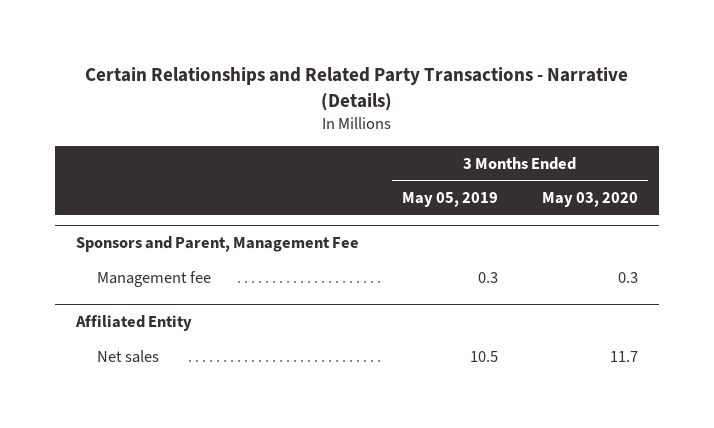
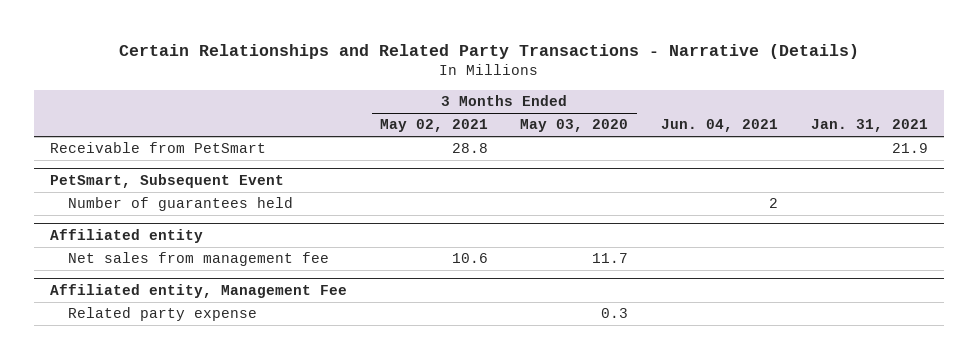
- | 3 Months Ended May 05, 2019 | 3 Months Ended May 03, 2020
+ | 3 Months Ended May 02, 2021 | 3 Months Ended May 03, 2020 | Jun. 04, 2021 | Jan. 31, 2021
- Sponsors and Parent, Management Fee
- Management fee | 0.3 | 0.3
- Affiliated Entity
- Net sales | 10.5 | 11.7
+ Receivable from PetSmart | 28.8 | | | 21.9
+ PetSmart, Subsequent Event
+ Number of guarantees held | | | 2 |
+ Affiliated entity
+ Net sales from management fee | 10.6 | 11.7 | |
+ Affiliated entity, Management Fee
+ Related party expense | | 0.3 | |

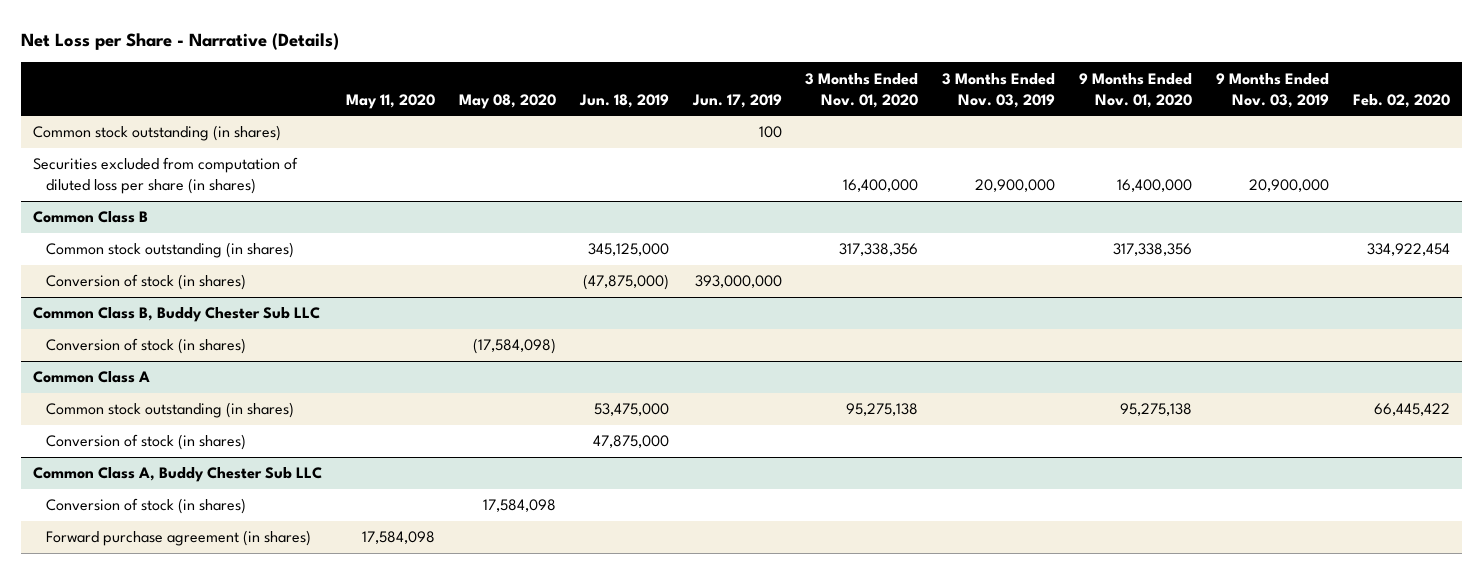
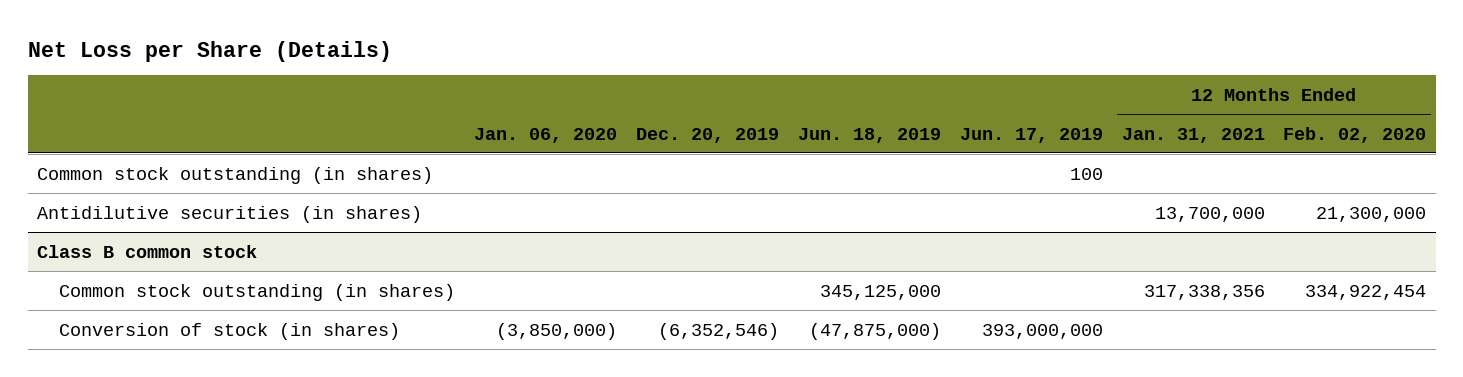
- Net Loss per Share - Narrative (Details)
+ Net Loss per Share (Details)
- | May 11, 2020 | May 08, 2020 | Jun. 18, 2019 | Jun. 17, 2019 | 3 Months Ended Nov. 01, 2020 | 3 Months Ended Nov. 03, 2019 | 9 Months Ended Nov. 01, 2020 | 9 Months Ended Nov. 03, 2019 | Feb. 02, 2020
+ | Jan. 06, 2020 | Dec. 20, 2019 | Jun. 18, 2019 | Jun. 17, 2019 | 12 Months Ended Jan. 31, 2021 | 12 Months Ended Feb. 02, 2020
- Securities excluded from computation of diluted loss per share (in shares) | | | | | 16,400,000 | 20,900,000 | 16,400,000 | 20,900,000 |
- Common Class B
+ Antidilutive securities (in shares) | | | | | 13,700,000 | 21,300,000
+ Class B common stock
- Common Class B, Buddy Chester Sub LLC
- Conversion of stock (in shares) | | (17,584,098) | | | | | | |
- Common Class A
- Common stock outstanding (in shares) | | | 53,475,000 | | 95,275,138 | | 95,275,138 | | 66,445,422
- Conversion of stock (in shares) | | | 47,875,000 | | | | | |
- Common Class A, Buddy Chester Sub LLC
- Conversion of stock (in shares) | | 17,584,098 | | | | | | |
- Forward purchase agreement (in shares) | 17,584,098 | | | | | | | |

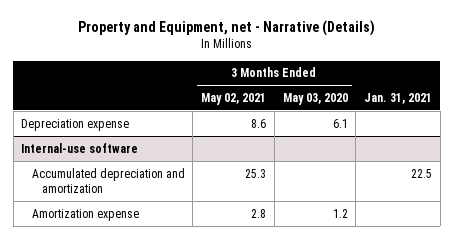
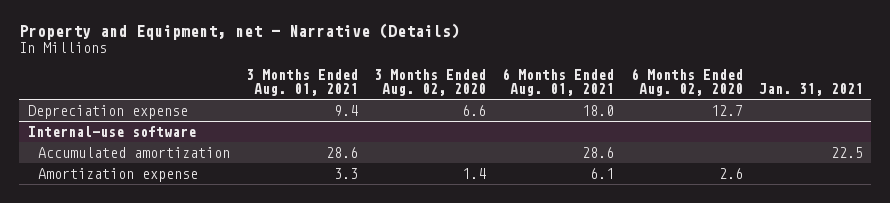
- | 3 Months Ended May 02, 2021 | 3 Months Ended May 03, 2020 | Jan. 31, 2021
+ | 3 Months Ended Aug. 01, 2021 | 3 Months Ended Aug. 02, 2020 | 6 Months Ended Aug. 01, 2021 | 6 Months Ended Aug. 02, 2020 | Jan. 31, 2021
@ Internal-use software
- Accumulated depreciation and amortization | 25.3 | | 22.5
+ Accumulated amortization | 28.6 | | 28.6 | | 22.5

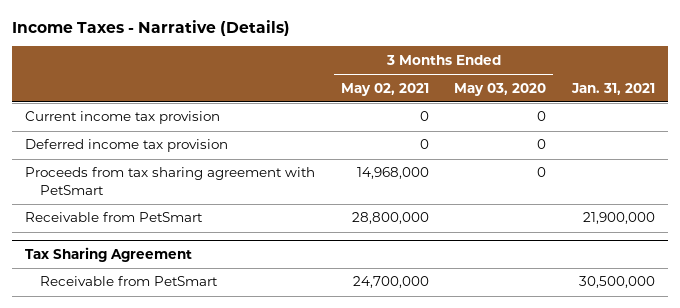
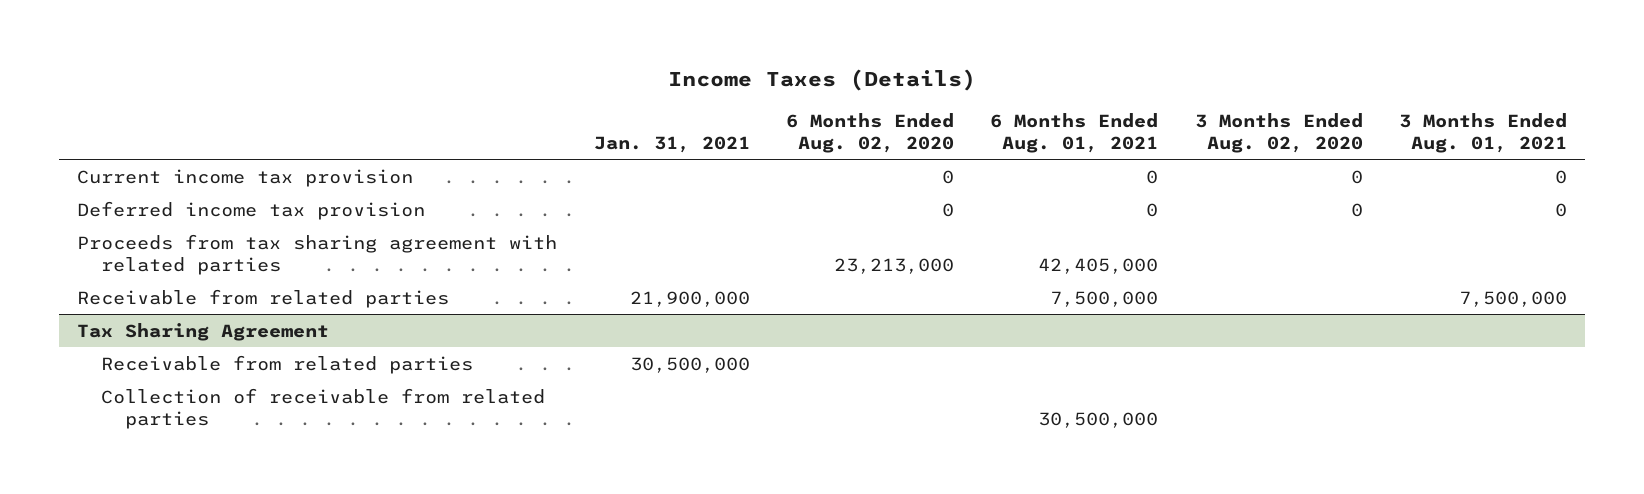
- Income Taxes - Narrative (Details)
+ Income Taxes (Details)
- | 3 Months Ended May 02, 2021 | 3 Months Ended May 03, 2020 | Jan. 31, 2021
+ | Jan. 31, 2021 | 6 Months Ended Aug. 02, 2020 | 6 Months Ended Aug. 01, 2021 | 3 Months Ended Aug. 02, 2020 | 3 Months Ended Aug. 01, 2021
- Proceeds from tax sharing agreement with PetSmart | 14,968,000 | 0 |
- Receivable from PetSmart | 28,800,000 | | 21,900,000
+ Proceeds from tax sharing agreement with related parties | | 23,213,000 | 42,405,000 | |
+ Receivable from related parties | 21,900,000 | | 7,500,000 | | 7,500,000
@ Tax Sharing Agreement
- Receivable from PetSmart | 24,700,000 | | 30,500,000
+ Receivable from related parties | 30,500,000 | | | |
+ Collection of receivable from related parties | | | 30,500,000 | |

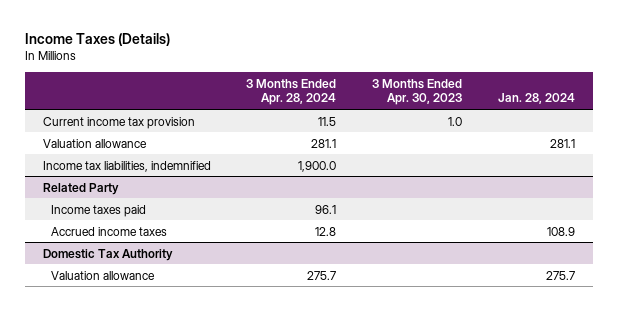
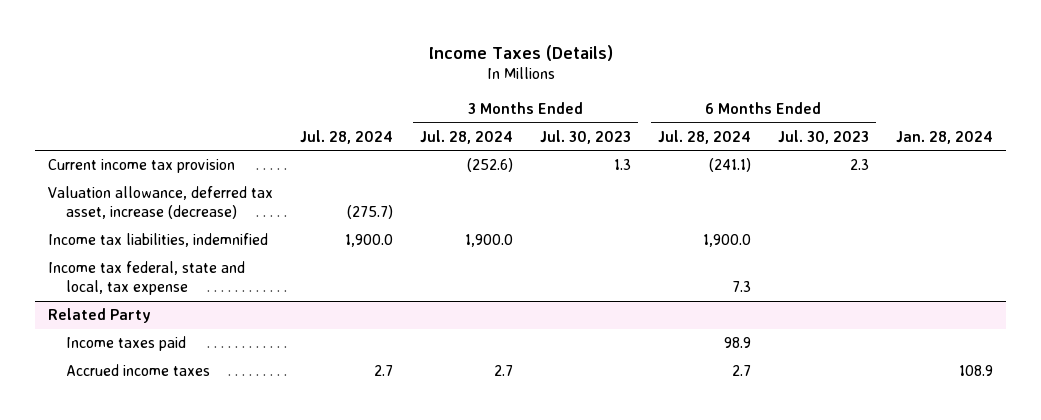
- | 3 Months Ended Apr. 28, 2024 | 3 Months Ended Apr. 30, 2023 | Jan. 28, 2024
+ | Jul. 28, 2024 | 3 Months Ended Jul. 28, 2024 | 3 Months Ended Jul. 30, 2023 | 6 Months Ended Jul. 28, 2024 | 6 Months Ended Jul. 30, 2023 | Jan. 28, 2024
- Valuation allowance | 281.1 | | 281.1
+ Valuation allowance, deferred tax asset, increase (decrease) | (275.7) | | | | |
+ Income tax federal, state and local, tax expense | | | | 7.3 | |
- Domestic Tax Authority
- Valuation allowance | 275.7 | | 275.7

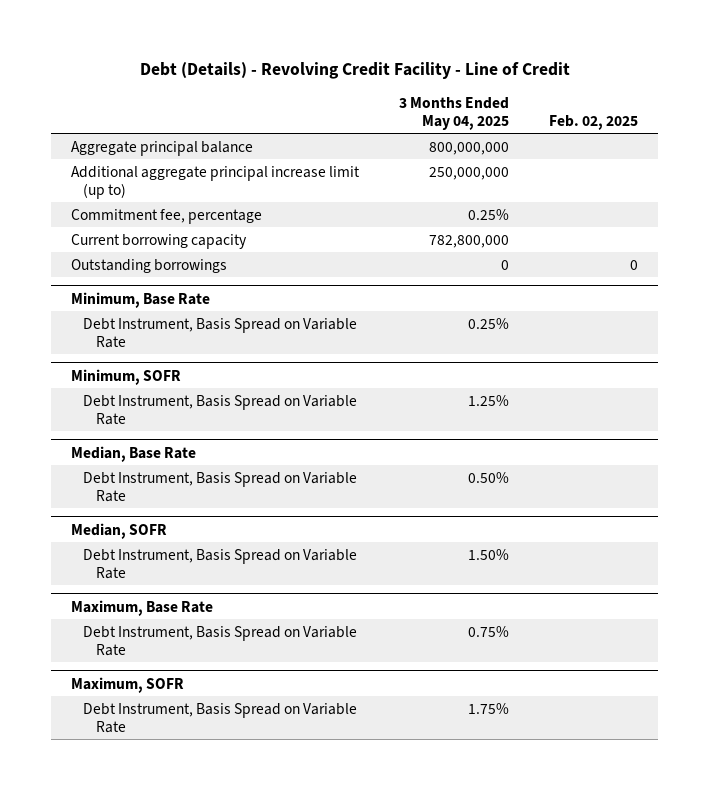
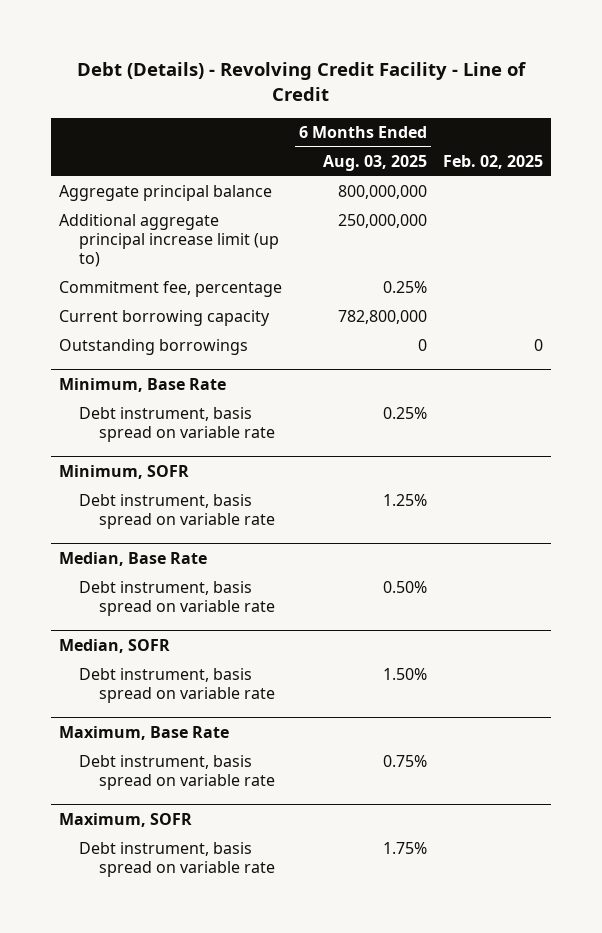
- | 3 Months Ended May 04, 2025 | Feb. 02, 2025
+ | 6 Months Ended Aug. 03, 2025 | Feb. 02, 2025
@ Minimum, Base Rate
- Debt Instrument, Basis Spread on Variable Rate | 0.25% |
+ Debt instrument, basis spread on variable rate | 0.25% |
@ Minimum, SOFR
- Debt Instrument, Basis Spread on Variable Rate | 1.25% |
+ Debt instrument, basis spread on variable rate | 1.25% |
@ Median, Base Rate
- Debt Instrument, Basis Spread on Variable Rate | 0.50% |
+ Debt instrument, basis spread on variable rate | 0.50% |
@ Median, SOFR
- Debt Instrument, Basis Spread on Variable Rate | 1.50% |
+ Debt instrument, basis spread on variable rate | 1.50% |
@ Maximum, Base Rate
- Debt Instrument, Basis Spread on Variable Rate | 0.75% |
+ Debt instrument, basis spread on variable rate | 0.75% |
@ Maximum, SOFR
- Debt Instrument, Basis Spread on Variable Rate | 1.75% |
+ Debt instrument, basis spread on variable rate | 1.75% |

